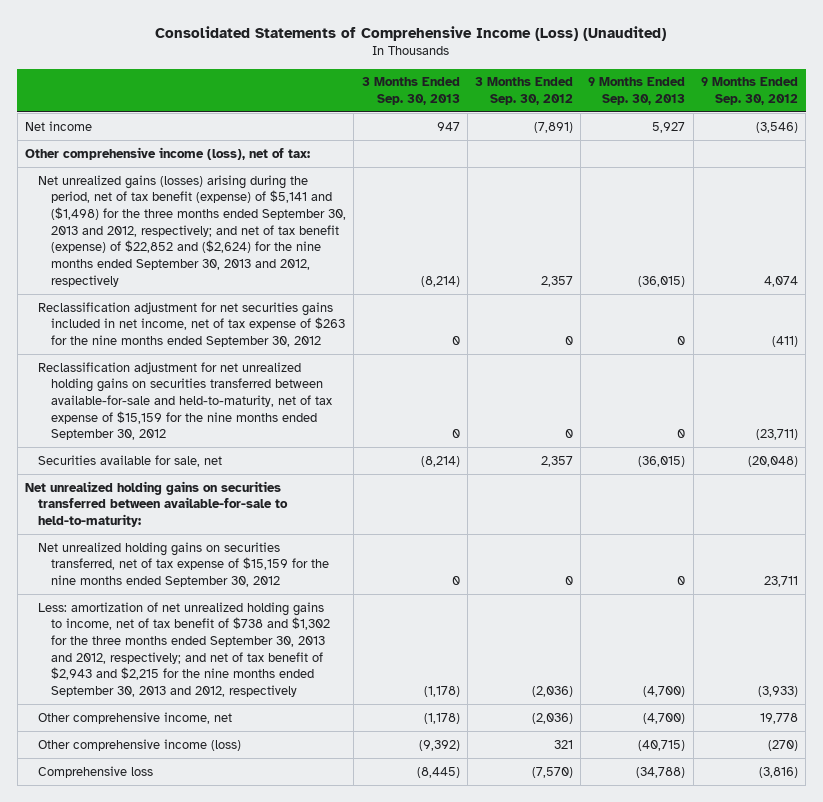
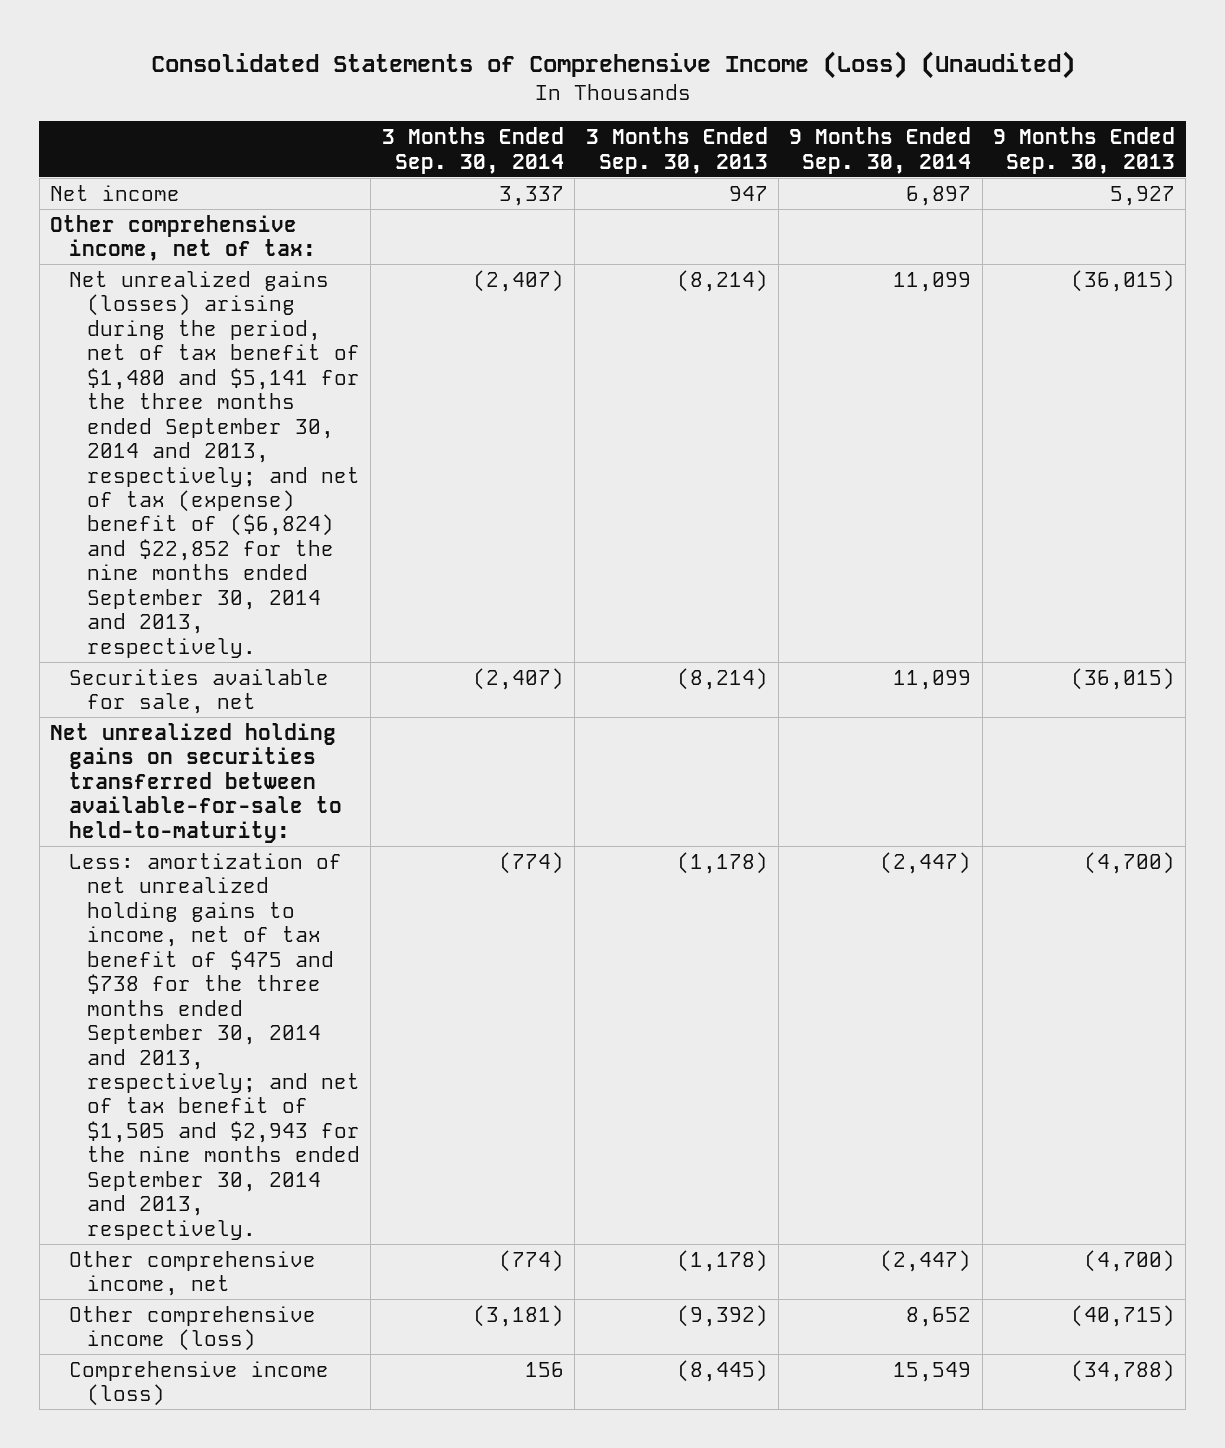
- | 3 Months Ended Sep. 30, 2013 | 3 Months Ended Sep. 30, 2012 | 9 Months Ended Sep. 30, 2013 | 9 Months Ended Sep. 30, 2012
+ | 3 Months Ended Sep. 30, 2014 | 3 Months Ended Sep. 30, 2013 | 9 Months Ended Sep. 30, 2014 | 9 Months Ended Sep. 30, 2013
- Other comprehensive income (loss), net of tax:
- Net unrealized gains (losses) arising during the period, net of tax benefit (expense) of $5,141 and ($1,498) for the three months ended September 30, 2013 and 2012, respectively; and net of tax benefit (expense) of $22,852 and ($2,624) for the nine months ended September 30, 2013 and 2012, respectively | (8,214) | 2,357 | (36,015) | 4,074
- Reclassification adjustment for net securities gains included in net income, net of tax expense of $263 for the nine months ended September 30, 2012 | 0 | 0 | 0 | (411)
- Reclassification adjustment for net unrealized holding gains on securities transferred between available-for-sale and held-to-maturity, net of tax expense of $15,159 for the nine months ended September 30, 2012 | 0 | 0 | 0 | (23,711)
+ Other comprehensive income, net of tax:
+ Net unrealized gains (losses) arising during the period, net of tax benefit of $1,480 and $5,141 for the three months ended September 30, 2014 and 2013, respectively; and net of tax (expense) benefit of ($6,824) and $22,852 for the nine months ended September 30, 2014 and 2013, respectively. | (2,407) | (8,214) | 11,099 | (36,015)
- Net unrealized holding gains on securities transferred, net of tax expense of $15,159 for the nine months ended September 30, 2012 | 0 | 0 | 0 | 23,711
- Less: amortization of net unrealized holding gains to income, net of tax benefit of $738 and $1,302 for the three months ended September 30, 2013 and 2012, respectively; and net of tax benefit of $2,943 and $2,215 for the nine months ended September 30, 2013 and 2012, respectively | (1,178) | (2,036) | (4,700) | (3,933)
+ Less: amortization of net unrealized holding gains to income, net of tax benefit of $475 and $738 for the three months ended September 30, 2014 and 2013, respectively; and net of tax benefit of $1,505 and $2,943 for the nine months ended September 30, 2014 and 2013, respectively. | (774) | (1,178) | (2,447) | (4,700)
- Comprehensive loss | (8,445) | (7,570) | (34,788) | (3,816)
+ Comprehensive income (loss) | 156 | (8,445) | 15,549 | (34,788)

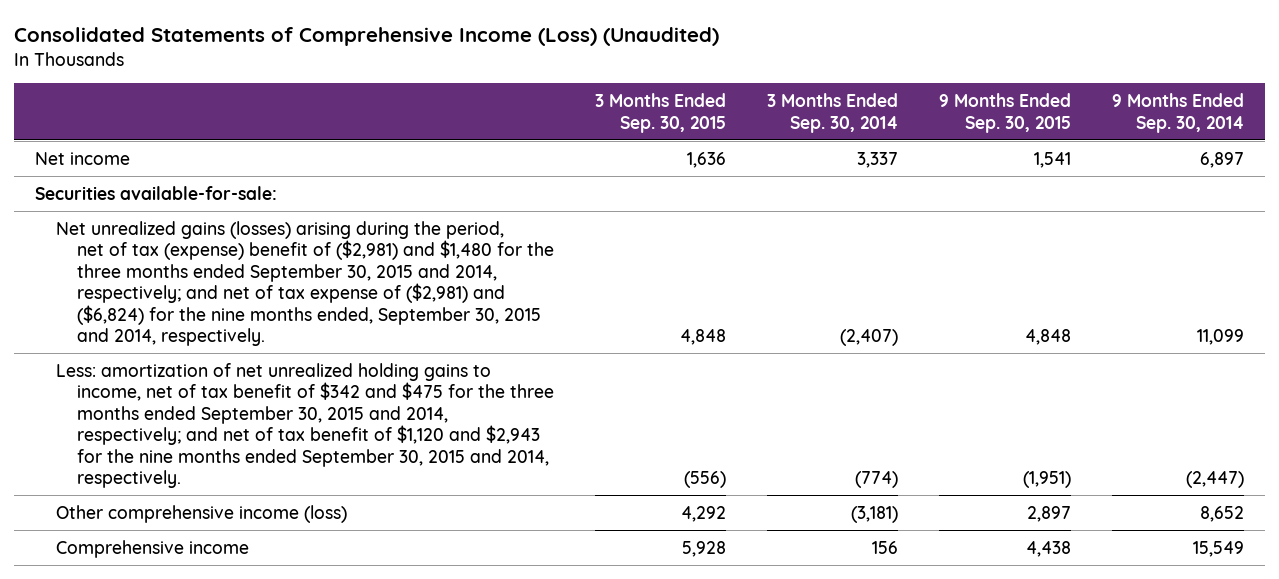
- | 3 Months Ended Sep. 30, 2014 | 3 Months Ended Sep. 30, 2013 | 9 Months Ended Sep. 30, 2014 | 9 Months Ended Sep. 30, 2013
+ | 3 Months Ended Sep. 30, 2015 | 3 Months Ended Sep. 30, 2014 | 9 Months Ended Sep. 30, 2015 | 9 Months Ended Sep. 30, 2014
- Other comprehensive income, net of tax:
- Net unrealized gains (losses) arising during the period, net of tax benefit of $1,480 and $5,141 for the three months ended September 30, 2014 and 2013, respectively; and net of tax (expense) benefit of ($6,824) and $22,852 for the nine months ended September 30, 2014 and 2013, respectively. | (2,407) | (8,214) | 11,099 | (36,015)
- Securities available for sale, net | (2,407) | (8,214) | 11,099 | (36,015)
- Net unrealized holding gains on securities transferred between available-for-sale to held-to-maturity:
- Less: amortization of net unrealized holding gains to income, net of tax benefit of $475 and $738 for the three months ended September 30, 2014 and 2013, respectively; and net of tax benefit of $1,505 and $2,943 for the nine months ended September 30, 2014 and 2013, respectively. | (774) | (1,178) | (2,447) | (4,700)
- Other comprehensive income, net | (774) | (1,178) | (2,447) | (4,700)
+ Securities available-for-sale:
+ Net unrealized gains (losses) arising during the period, net of tax (expense) benefit of ($2,981) and $1,480 for the three months ended September 30, 2015 and 2014, respectively; and net of tax expense of ($2,981) and ($6,824) for the nine months ended, September 30, 2015 and 2014, respectively. | 4,848 | (2,407) | 4,848 | 11,099
+ Less: amortization of net unrealized holding gains to income, net of tax benefit of $342 and $475 for the three months ended September 30, 2015 and 2014, respectively; and net of tax benefit of $1,120 and $2,943 for the nine months ended September 30, 2015 and 2014, respectively. | (556) | (774) | (1,951) | (2,447)
- Comprehensive income (loss) | 156 | (8,445) | 15,549 | (34,788)
+ Comprehensive income | 5,928 | 156 | 4,438 | 15,549

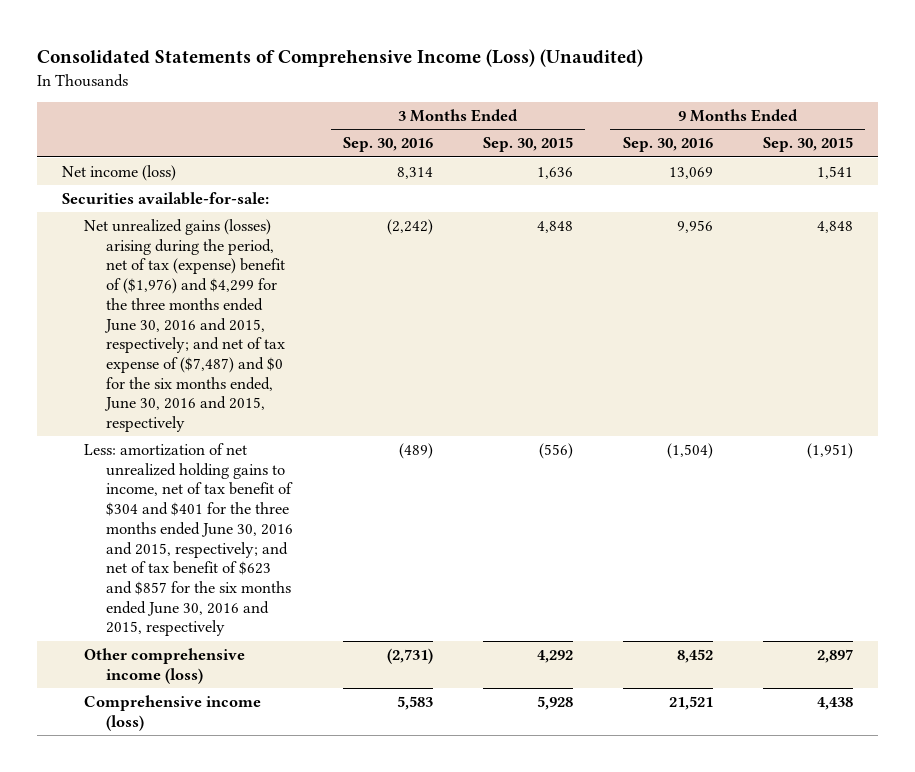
- | 3 Months Ended Sep. 30, 2015 | 3 Months Ended Sep. 30, 2014 | 9 Months Ended Sep. 30, 2015 | 9 Months Ended Sep. 30, 2014
+ | 3 Months Ended Sep. 30, 2016 | 3 Months Ended Sep. 30, 2015 | 9 Months Ended Sep. 30, 2016 | 9 Months Ended Sep. 30, 2015
- Net income | 1,636 | 3,337 | 1,541 | 6,897
+ Net income (loss) | 8,314 | 1,636 | 13,069 | 1,541
- Net unrealized gains (losses) arising during the period, net of tax (expense) benefit of ($2,981) and $1,480 for the three months ended September 30, 2015 and 2014, respectively; and net of tax expense of ($2,981) and ($6,824) for the nine months ended, September 30, 2015 and 2014, respectively. | 4,848 | (2,407) | 4,848 | 11,099
- Less: amortization of net unrealized holding gains to income, net of tax benefit of $342 and $475 for the three months ended September 30, 2015 and 2014, respectively; and net of tax benefit of $1,120 and $2,943 for the nine months ended September 30, 2015 and 2014, respectively. | (556) | (774) | (1,951) | (2,447)
+ Net unrealized gains (losses) arising during the period, net of tax (expense) benefit of ($1,976) and $4,299 for the three months ended June 30, 2016 and 2015, respectively; and net of tax expense of ($7,487) and $0 for the six months ended, June 30, 2016 and 2015, respectively | (2,242) | 4,848 | 9,956 | 4,848
+ Less: amortization of net unrealized holding gains to income, net of tax benefit of $304 and $401 for the three months ended June 30, 2016 and 2015, respectively; and net of tax benefit of $623 and $857 for the six months ended June 30, 2016 and 2015, respectively | (489) | (556) | (1,504) | (1,951)
- Comprehensive income | 5,928 | 156 | 4,438 | 15,549
+ Comprehensive income (loss) | 5,583 | 5,928 | 21,521 | 4,438

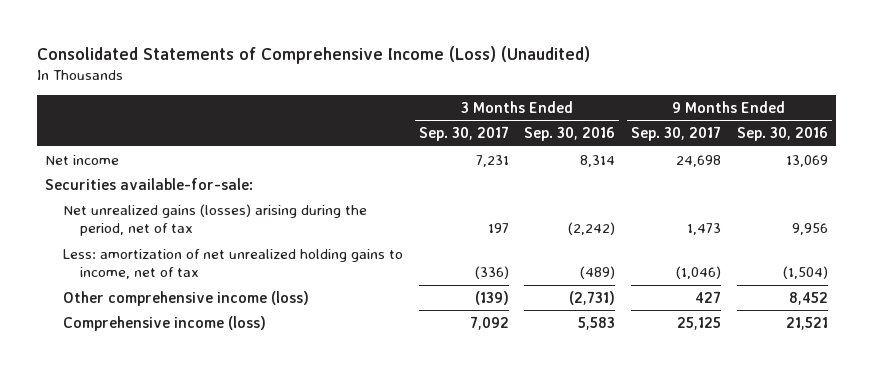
- | 3 Months Ended Sep. 30, 2016 | 3 Months Ended Sep. 30, 2015 | 9 Months Ended Sep. 30, 2016 | 9 Months Ended Sep. 30, 2015
+ | 3 Months Ended Sep. 30, 2017 | 3 Months Ended Sep. 30, 2016 | 9 Months Ended Sep. 30, 2017 | 9 Months Ended Sep. 30, 2016
- Net income (loss) | 8,314 | 1,636 | 13,069 | 1,541
+ Net income | 7,231 | 8,314 | 24,698 | 13,069
- Net unrealized gains (losses) arising during the period, net of tax (expense) benefit of ($1,976) and $4,299 for the three months ended June 30, 2016 and 2015, respectively; and net of tax expense of ($7,487) and $0 for the six months ended, June 30, 2016 and 2015, respectively | (2,242) | 4,848 | 9,956 | 4,848
- Less: amortization of net unrealized holding gains to income, net of tax benefit of $304 and $401 for the three months ended June 30, 2016 and 2015, respectively; and net of tax benefit of $623 and $857 for the six months ended June 30, 2016 and 2015, respectively | (489) | (556) | (1,504) | (1,951)
+ Net unrealized gains (losses) arising during the period, net of tax | 197 | (2,242) | 1,473 | 9,956
+ Less: amortization of net unrealized holding gains to income, net of tax | (336) | (489) | (1,046) | (1,504)

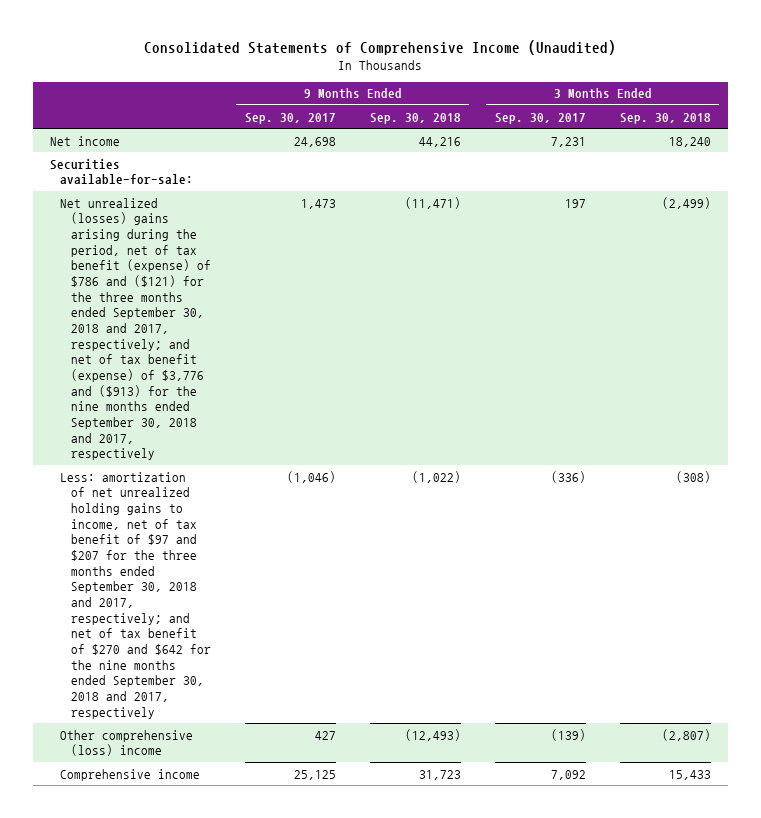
- Consolidated Statements of Comprehensive Income (Loss) (Unaudited)
+ Consolidated Statements of Comprehensive Income (Unaudited)
- | 3 Months Ended Sep. 30, 2017 | 3 Months Ended Sep. 30, 2016 | 9 Months Ended Sep. 30, 2017 | 9 Months Ended Sep. 30, 2016
+ | 9 Months Ended Sep. 30, 2017 | 9 Months Ended Sep. 30, 2018 | 3 Months Ended Sep. 30, 2017 | 3 Months Ended Sep. 30, 2018
- Net unrealized gains (losses) arising during the period, net of tax | 197 | (2,242) | 1,473 | 9,956
- Less: amortization of net unrealized holding gains to income, net of tax | (336) | (489) | (1,046) | (1,504)
- Other comprehensive income (loss) | (139) | (2,731) | 427 | 8,452
- Comprehensive income (loss) | 7,092 | 5,583 | 25,125 | 21,521
+ Net unrealized (losses) gains arising during the period, net of tax benefit (expense) of $786 and ($121) for the three months ended September 30, 2018 and 2017, respectively; and net of tax benefit (expense) of $3,776 and ($913) for the nine months ended September 30, 2018 and 2017, respectively | 1,473 | (11,471) | 197 | (2,499)
+ Less: amortization of net unrealized holding gains to income, net of tax benefit of $97 and $207 for the three months ended September 30, 2018 and 2017, respectively; and net of tax benefit of $270 and $642 for the nine months ended September 30, 2018 and 2017, respectively | (1,046) | (1,022) | (336) | (308)
+ Other comprehensive (loss) income | 427 | (12,493) | (139) | (2,807)
+ Comprehensive income | 25,125 | 31,723 | 7,092 | 15,433

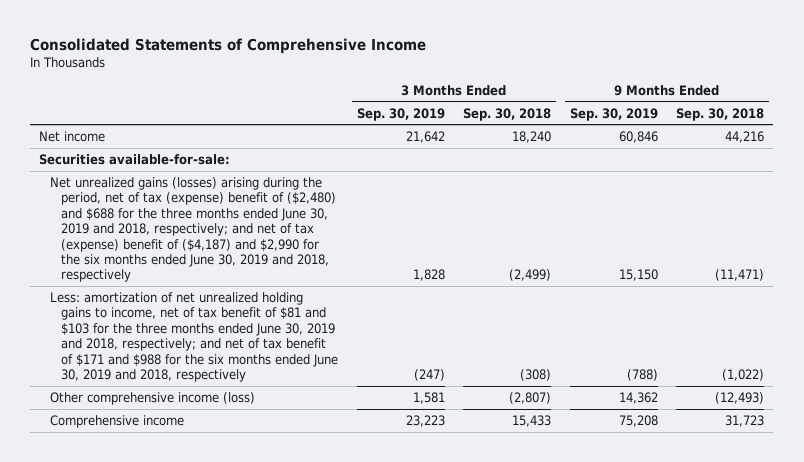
- Consolidated Statements of Comprehensive Income (Unaudited)
+ Consolidated Statements of Comprehensive Income
- | 9 Months Ended Sep. 30, 2017 | 9 Months Ended Sep. 30, 2018 | 3 Months Ended Sep. 30, 2017 | 3 Months Ended Sep. 30, 2018
+ | 3 Months Ended Sep. 30, 2019 | 3 Months Ended Sep. 30, 2018 | 9 Months Ended Sep. 30, 2019 | 9 Months Ended Sep. 30, 2018
- Net unrealized (losses) gains arising during the period, net of tax benefit (expense) of $786 and ($121) for the three months ended September 30, 2018 and 2017, respectively; and net of tax benefit (expense) of $3,776 and ($913) for the nine months ended September 30, 2018 and 2017, respectively | 1,473 | (11,471) | 197 | (2,499)
- Less: amortization of net unrealized holding gains to income, net of tax benefit of $97 and $207 for the three months ended September 30, 2018 and 2017, respectively; and net of tax benefit of $270 and $642 for the nine months ended September 30, 2018 and 2017, respectively | (1,046) | (1,022) | (336) | (308)
- Other comprehensive (loss) income | 427 | (12,493) | (139) | (2,807)
+ Net unrealized gains (losses) arising during the period, net of tax (expense) benefit of ($2,480) and $688 for the three months ended June 30, 2019 and 2018, respectively; and net of tax (expense) benefit of ($4,187) and $2,990 for the six months ended June 30, 2019 and 2018, respectively | 1,828 | (2,499) | 15,150 | (11,471)
+ Less: amortization of net unrealized holding gains to income, net of tax benefit of $81 and $103 for the three months ended June 30, 2019 and 2018, respectively; and net of tax benefit of $171 and $988 for the six months ended June 30, 2019 and 2018, respectively | (247) | (308) | (788) | (1,022)
+ Other comprehensive income (loss) | 1,581 | (2,807) | 14,362 | (12,493)

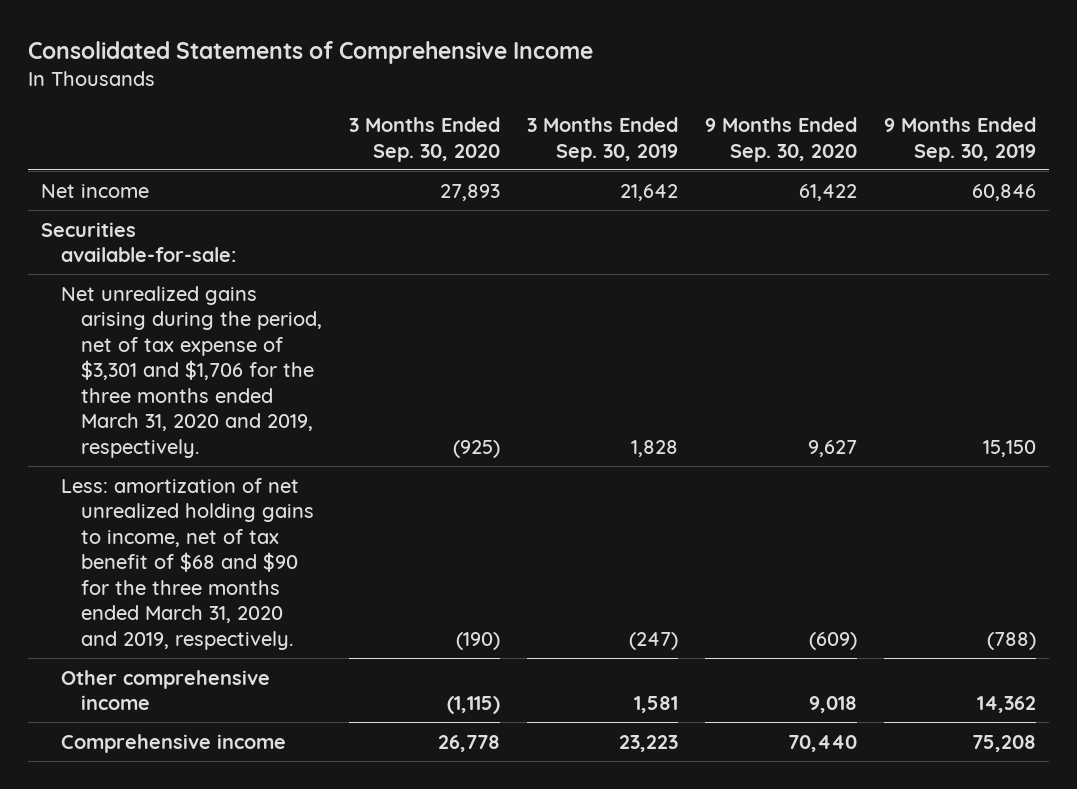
- | 3 Months Ended Sep. 30, 2019 | 3 Months Ended Sep. 30, 2018 | 9 Months Ended Sep. 30, 2019 | 9 Months Ended Sep. 30, 2018
+ | 3 Months Ended Sep. 30, 2020 | 3 Months Ended Sep. 30, 2019 | 9 Months Ended Sep. 30, 2020 | 9 Months Ended Sep. 30, 2019
- Net unrealized gains (losses) arising during the period, net of tax (expense) benefit of ($2,480) and $688 for the three months ended June 30, 2019 and 2018, respectively; and net of tax (expense) benefit of ($4,187) and $2,990 for the six months ended June 30, 2019 and 2018, respectively | 1,828 | (2,499) | 15,150 | (11,471)
- Less: amortization of net unrealized holding gains to income, net of tax benefit of $81 and $103 for the three months ended June 30, 2019 and 2018, respectively; and net of tax benefit of $171 and $988 for the six months ended June 30, 2019 and 2018, respectively | (247) | (308) | (788) | (1,022)
- Other comprehensive income (loss) | 1,581 | (2,807) | 14,362 | (12,493)
+ Net unrealized gains arising during the period, net of tax expense of $3,301 and $1,706 for the three months ended March 31, 2020 and 2019, respectively. | (925) | 1,828 | 9,627 | 15,150
+ Less: amortization of net unrealized holding gains to income, net of tax benefit of $68 and $90 for the three months ended March 31, 2020 and 2019, respectively. | (190) | (247) | (609) | (788)
+ Other comprehensive income | (1,115) | 1,581 | 9,018 | 14,362

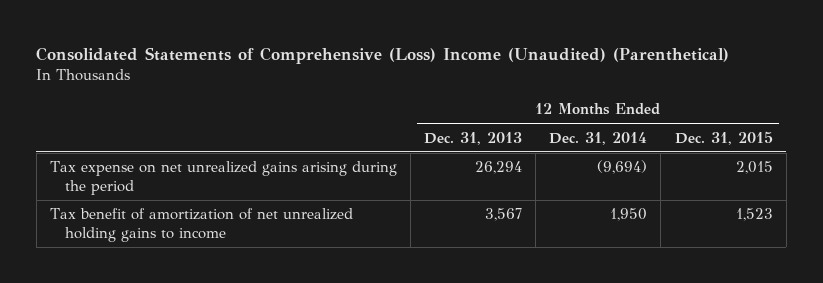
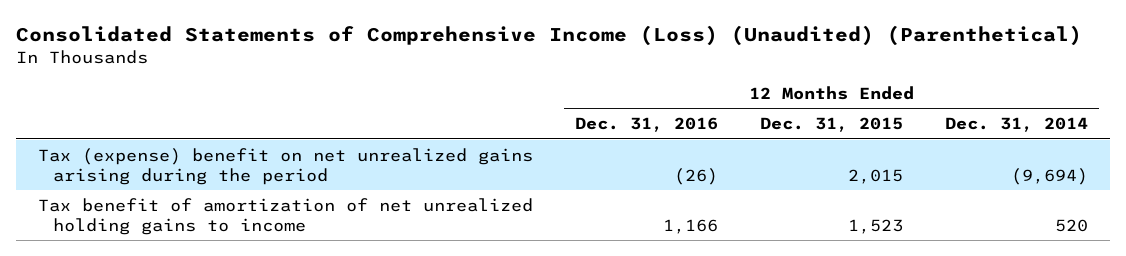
- Consolidated Statements of Comprehensive (Loss) Income (Unaudited) (Parenthetical)
+ Consolidated Statements of Comprehensive Income (Loss) (Unaudited) (Parenthetical)
- | 12 Months Ended Dec. 31, 2013 | 12 Months Ended Dec. 31, 2014 | 12 Months Ended Dec. 31, 2015
+ | 12 Months Ended Dec. 31, 2016 | 12 Months Ended Dec. 31, 2015 | 12 Months Ended Dec. 31, 2014
- Tax expense on net unrealized gains arising during the period | 26,294 | (9,694) | 2,015
- Tax benefit of amortization of net unrealized holding gains to income | 3,567 | 1,950 | 1,523
+ Tax (expense) benefit on net unrealized gains arising during the period | (26) | 2,015 | (9,694)
+ Tax benefit of amortization of net unrealized holding gains to income | 1,166 | 1,523 | 520

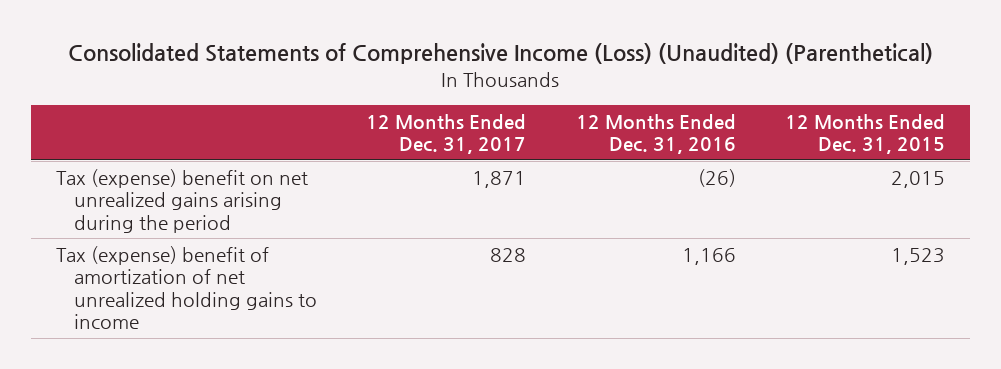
- | 12 Months Ended Dec. 31, 2016 | 12 Months Ended Dec. 31, 2015 | 12 Months Ended Dec. 31, 2014
+ | 12 Months Ended Dec. 31, 2017 | 12 Months Ended Dec. 31, 2016 | 12 Months Ended Dec. 31, 2015
- Tax benefit of amortization of net unrealized holding gains to income | 1,166 | 1,523 | 520
+ Tax (expense) benefit of amortization of net unrealized holding gains to income | 828 | 1,166 | 1,523

